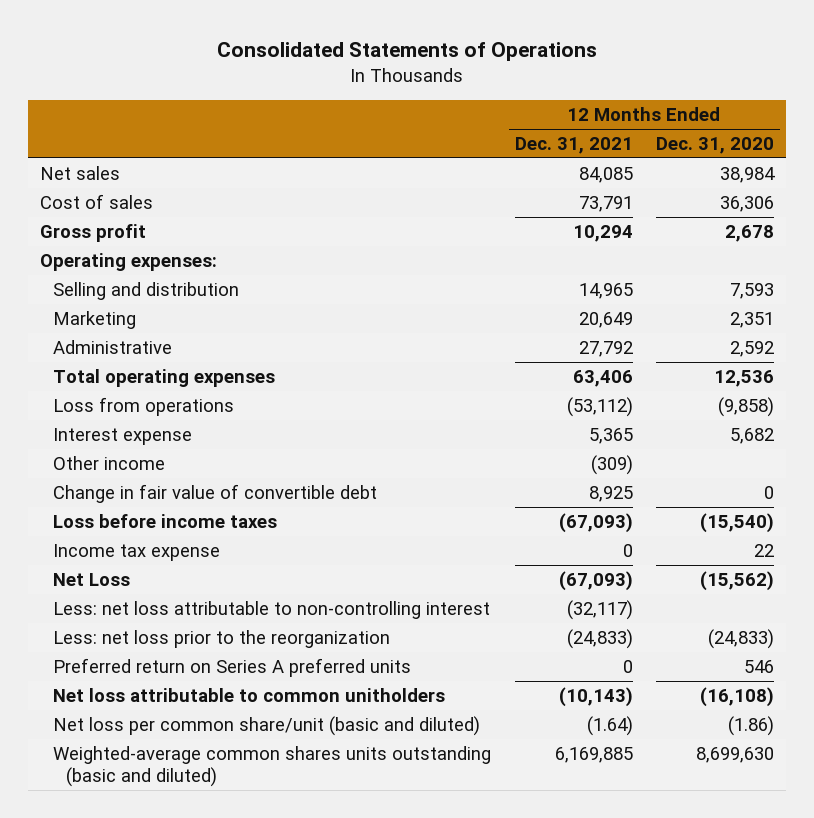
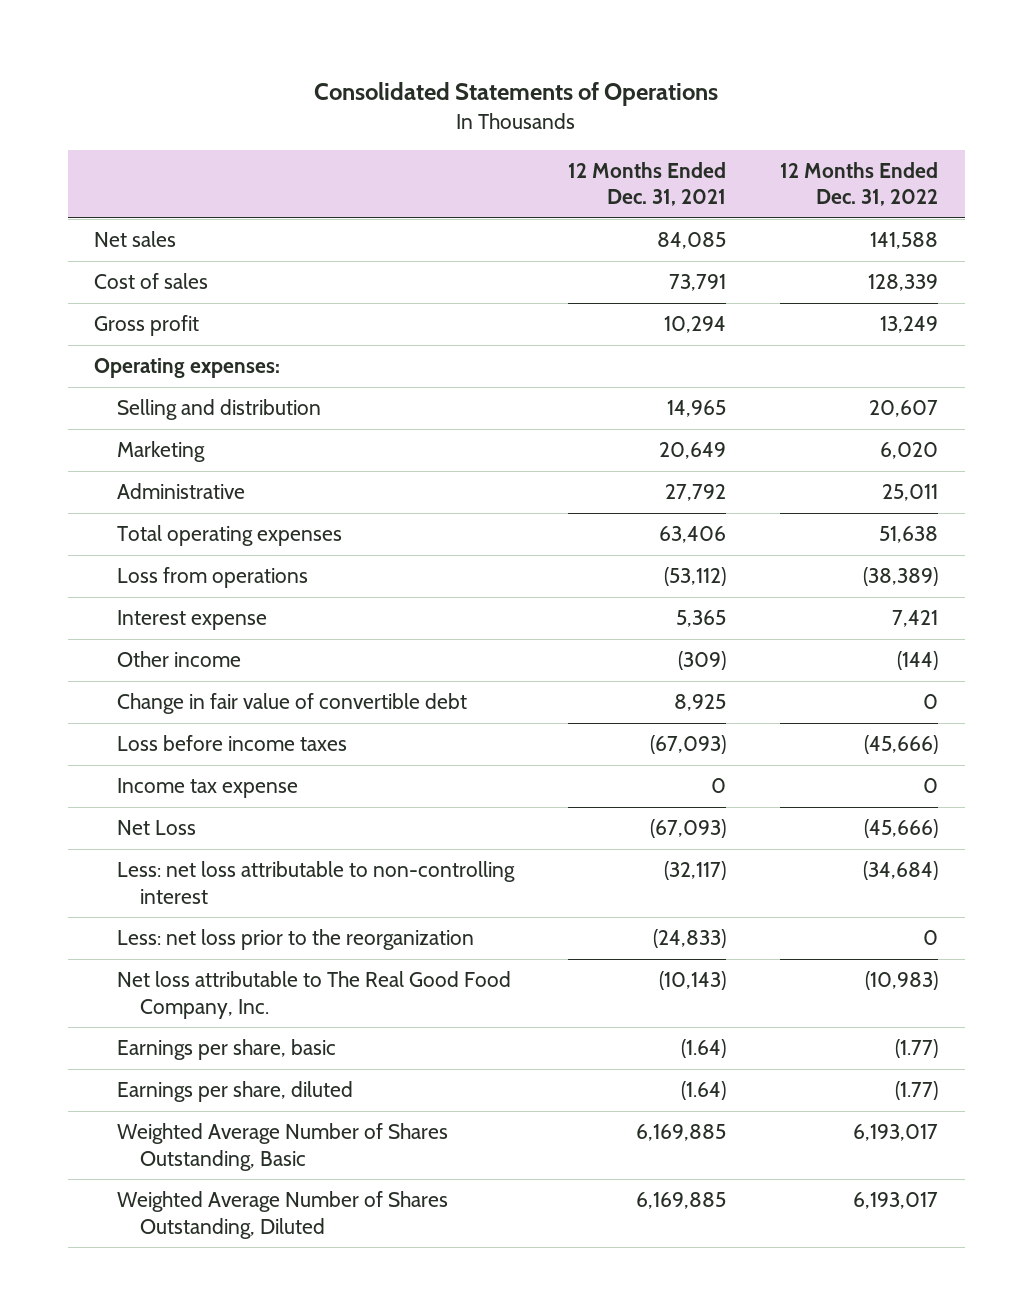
- | 12 Months Ended Dec. 31, 2021 | 12 Months Ended Dec. 31, 2020
+ | 12 Months Ended Dec. 31, 2021 | 12 Months Ended Dec. 31, 2022
- Preferred return on Series A preferred units | 0 | 546
- Net loss attributable to common unitholders | (10,143) | (16,108)
- Net loss per common share/unit (basic and diluted) | (1.64) | (1.86)
- Weighted-average common shares units outstanding (basic and diluted) | 6,169,885 | 8,699,630
+ Net loss attributable to The Real Good Food Company, Inc. | (10,143) | (10,983)
+ Earnings per share, basic | (1.64) | (1.77)
+ Earnings per share, diluted | (1.64) | (1.77)
+ Weighted Average Number of Shares Outstanding, Basic | 6,169,885 | 6,193,017
+ Weighted Average Number of Shares Outstanding, Diluted | 6,169,885 | 6,193,017

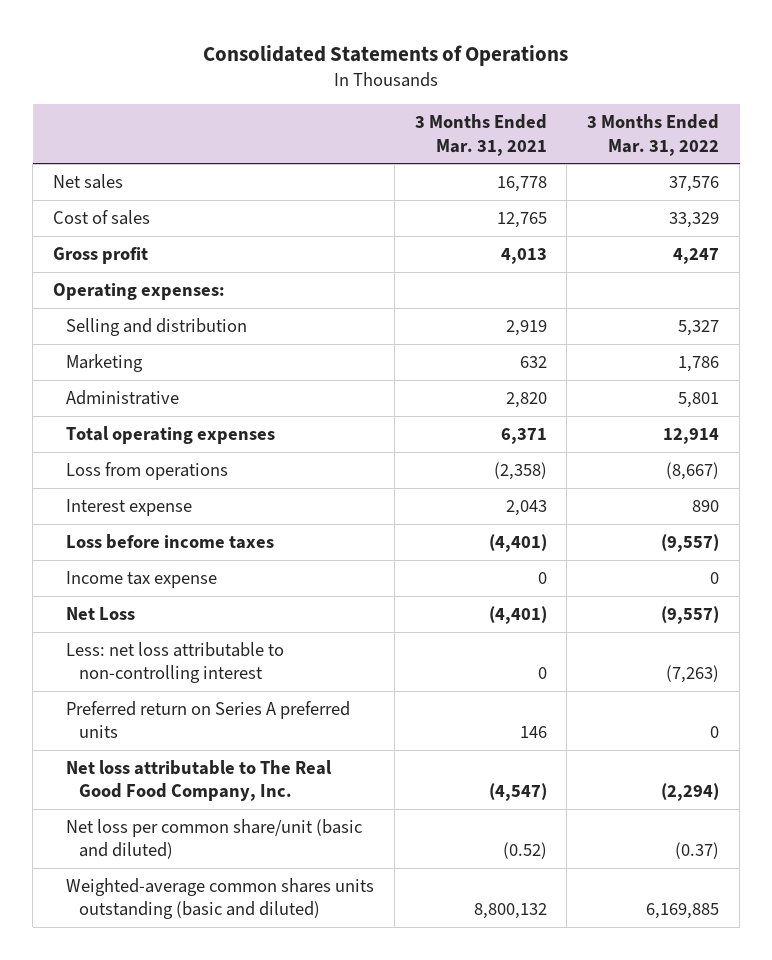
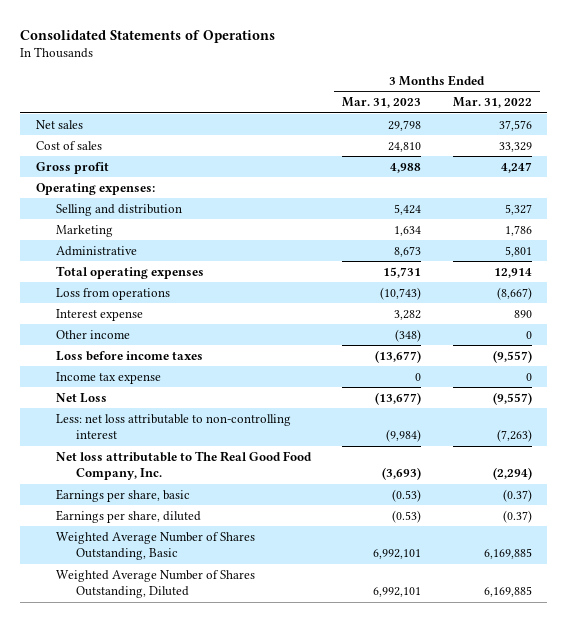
- | 3 Months Ended Mar. 31, 2021 | 3 Months Ended Mar. 31, 2022
+ | 3 Months Ended Mar. 31, 2023 | 3 Months Ended Mar. 31, 2022
+ Other income | (348) | 0
- Preferred return on Series A preferred units | 146 | 0
- Net loss per common share/unit (basic and diluted) | (0.52) | (0.37)
- Weighted-average common shares units outstanding (basic and diluted) | 8,800,132 | 6,169,885
+ Earnings per share, basic | (0.53) | (0.37)
+ Earnings per share, diluted | (0.53) | (0.37)
+ Weighted Average Number of Shares Outstanding, Basic | 6,992,101 | 6,169,885
+ Weighted Average Number of Shares Outstanding, Diluted | 6,992,101 | 6,169,885

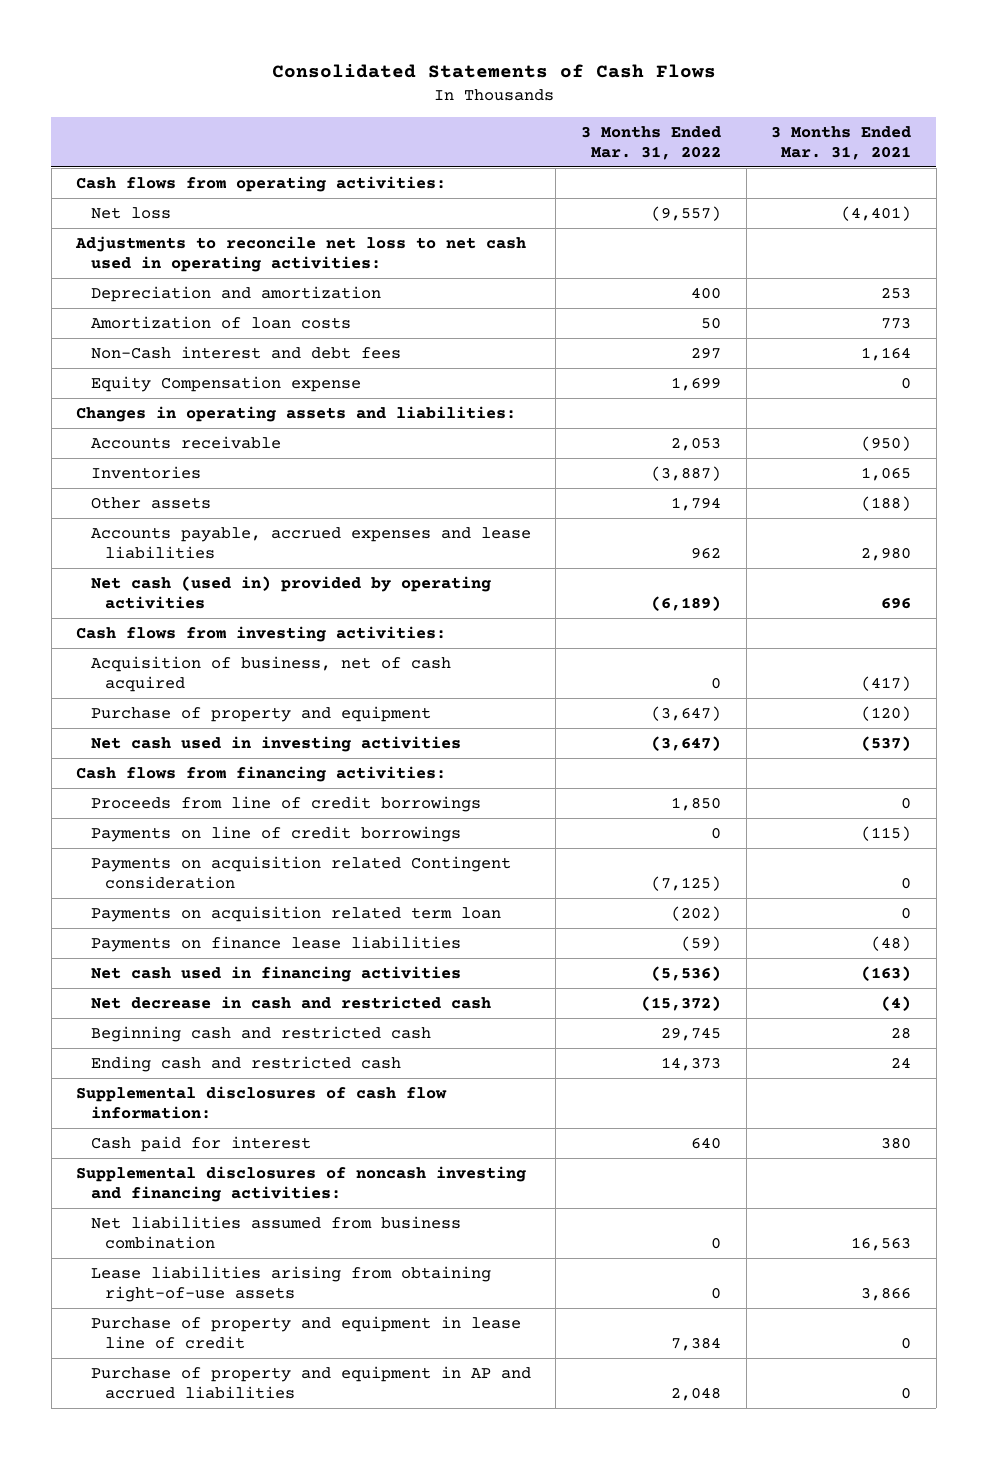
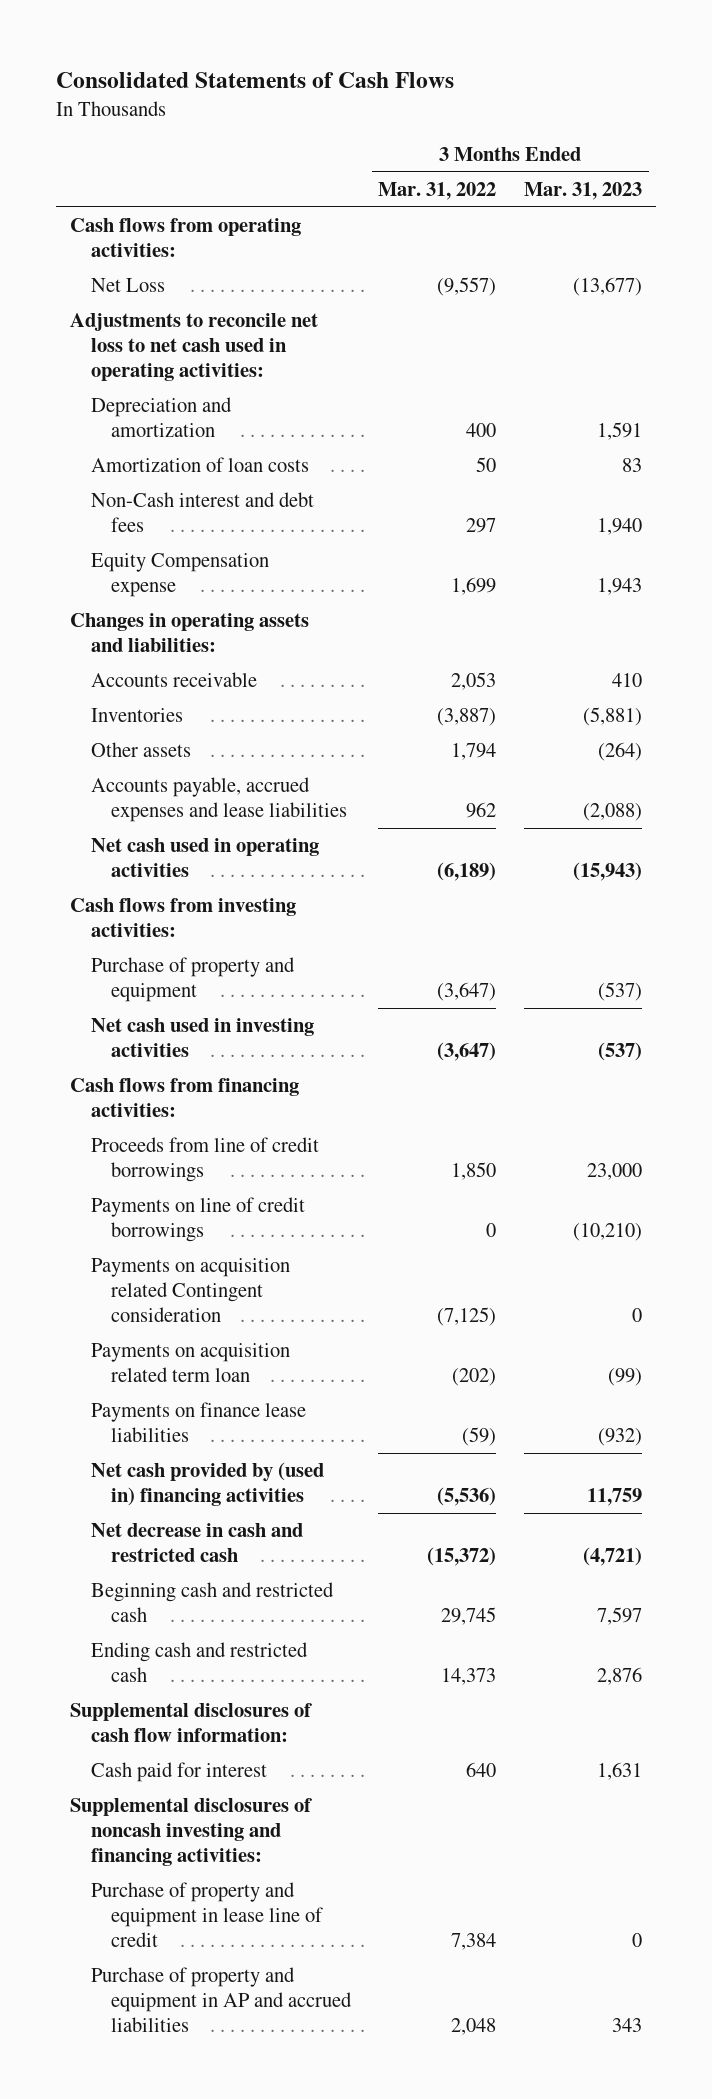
- | 3 Months Ended Mar. 31, 2022 | 3 Months Ended Mar. 31, 2021
+ | 3 Months Ended Mar. 31, 2022 | 3 Months Ended Mar. 31, 2023
- Net loss | (9,557) | (4,401)
+ Net Loss | (9,557) | (13,677)
- Net cash (used in) provided by operating activities | (6,189) | 696
+ Net cash used in operating activities | (6,189) | (15,943)
- Acquisition of business, net of cash acquired | 0 | (417)
- Net cash used in financing activities | (5,536) | (163)
+ Net cash provided by (used in) financing activities | (5,536) | 11,759
- Net liabilities assumed from business combination | 0 | 16,563
- Lease liabilities arising from obtaining right-of-use assets | 0 | 3,866

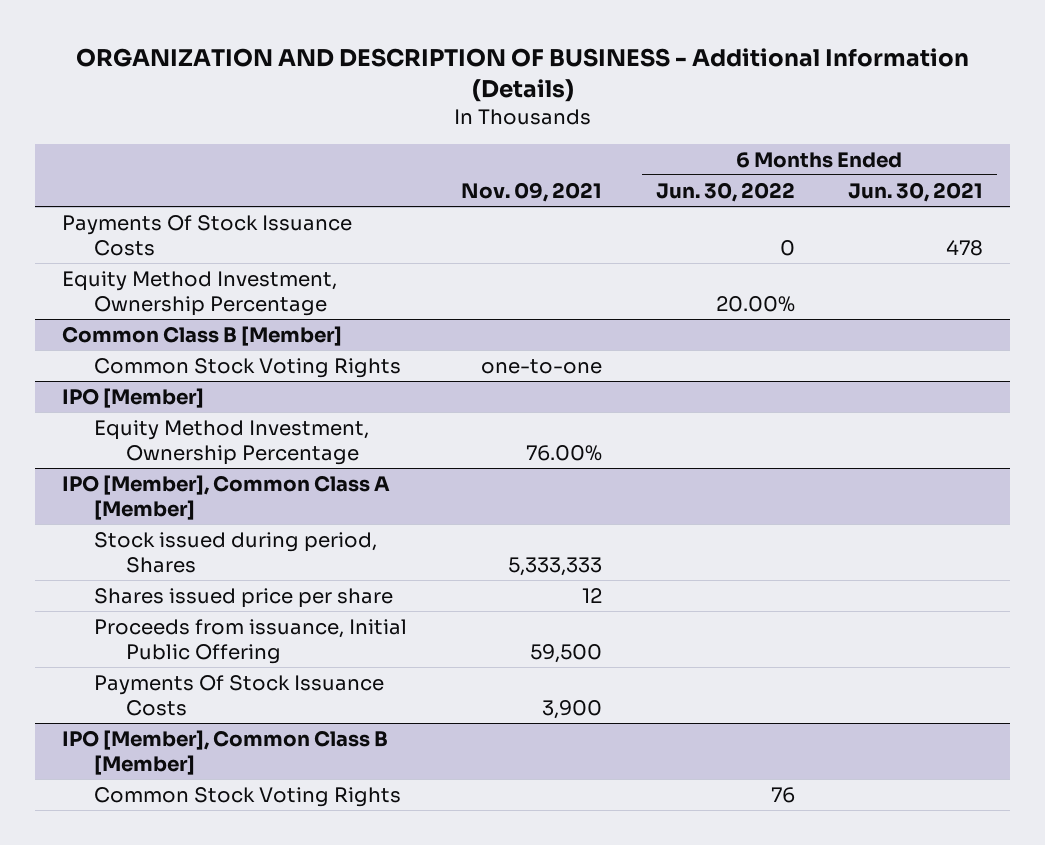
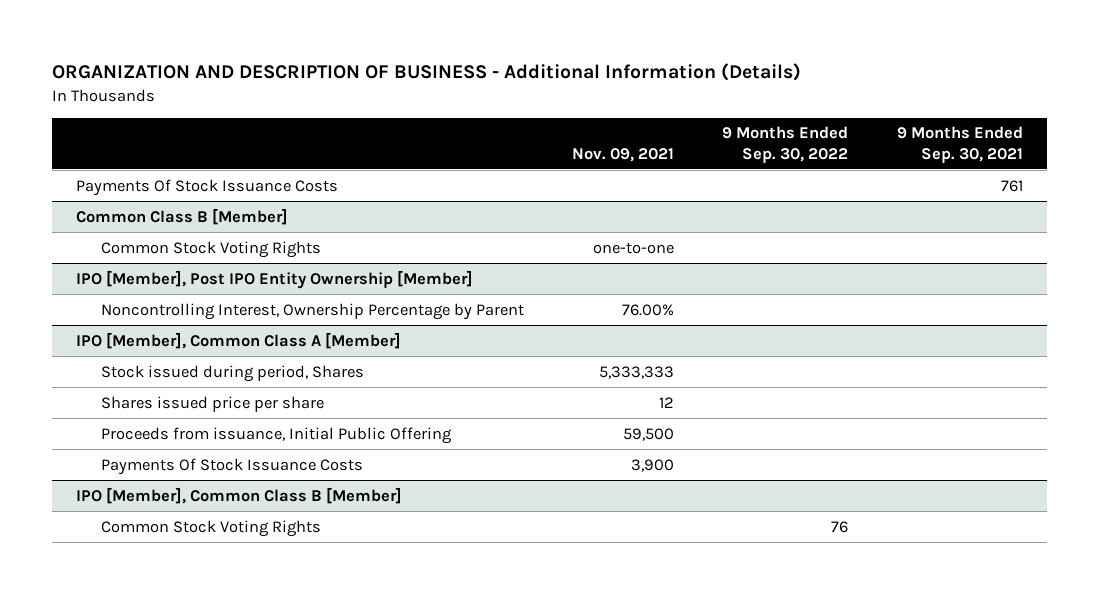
- | Nov. 09, 2021 | 6 Months Ended Jun. 30, 2022 | 6 Months Ended Jun. 30, 2021
+ | Nov. 09, 2021 | 9 Months Ended Sep. 30, 2022 | 9 Months Ended Sep. 30, 2021
- Equity Method Investment, Ownership Percentage | | 20.00% |
- IPO [Member]
- Equity Method Investment, Ownership Percentage | 76.00% | |
+ IPO [Member], Post IPO Entity Ownership [Member]
+ Noncontrolling Interest, Ownership Percentage by Parent | 76.00% | |

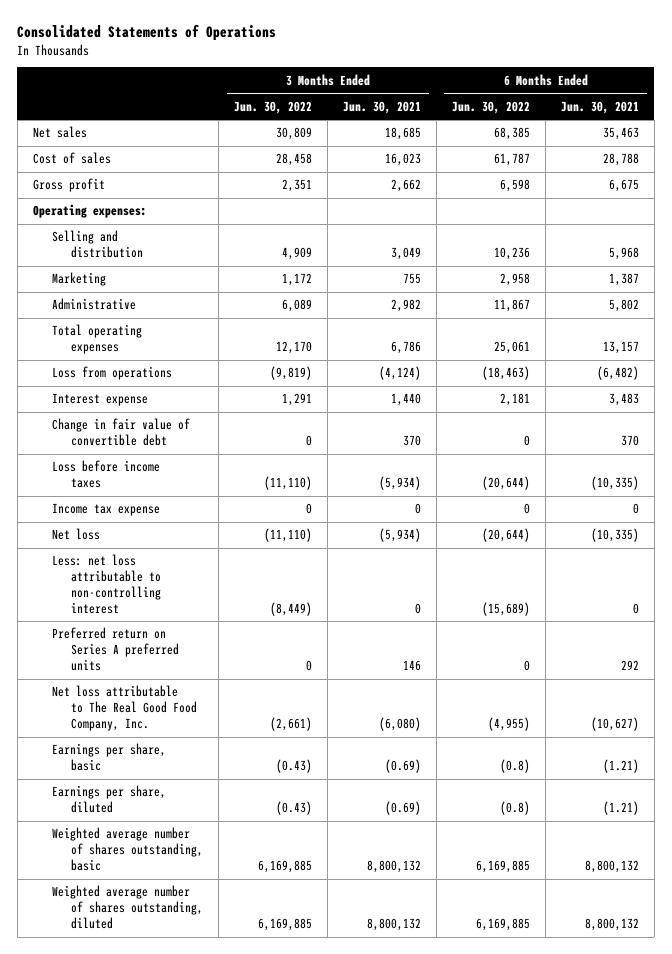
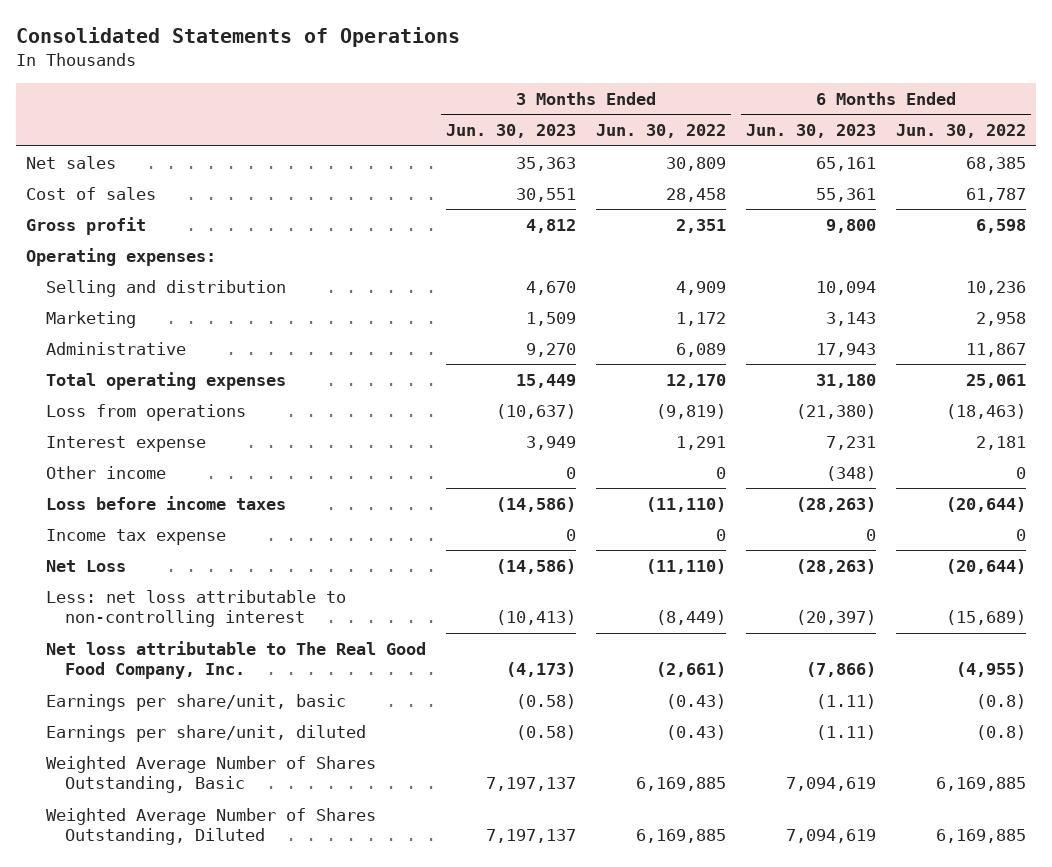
- | 3 Months Ended Jun. 30, 2022 | 3 Months Ended Jun. 30, 2021 | 6 Months Ended Jun. 30, 2022 | 6 Months Ended Jun. 30, 2021
+ | 3 Months Ended Jun. 30, 2023 | 3 Months Ended Jun. 30, 2022 | 6 Months Ended Jun. 30, 2023 | 6 Months Ended Jun. 30, 2022
- Change in fair value of convertible debt | 0 | 370 | 0 | 370
+ Other income | 0 | 0 | (348) | 0
- Net loss | (11,110) | (5,934) | (20,644) | (10,335)
+ Net Loss | (14,586) | (11,110) | (28,263) | (20,644)
- Preferred return on Series A preferred units | 0 | 146 | 0 | 292
- Earnings per share, basic | (0.43) | (0.69) | (0.8) | (1.21)
- Earnings per share, diluted | (0.43) | (0.69) | (0.8) | (1.21)
- Weighted average number of shares outstanding, basic | 6,169,885 | 8,800,132 | 6,169,885 | 8,800,132
- Weighted average number of shares outstanding, diluted | 6,169,885 | 8,800,132 | 6,169,885 | 8,800,132
+ Earnings per share/unit, basic | (0.58) | (0.43) | (1.11) | (0.8)
+ Earnings per share/unit, diluted | (0.58) | (0.43) | (1.11) | (0.8)
+ Weighted Average Number of Shares Outstanding, Basic | 7,197,137 | 6,169,885 | 7,094,619 | 6,169,885
+ Weighted Average Number of Shares Outstanding, Diluted | 7,197,137 | 6,169,885 | 7,094,619 | 6,169,885

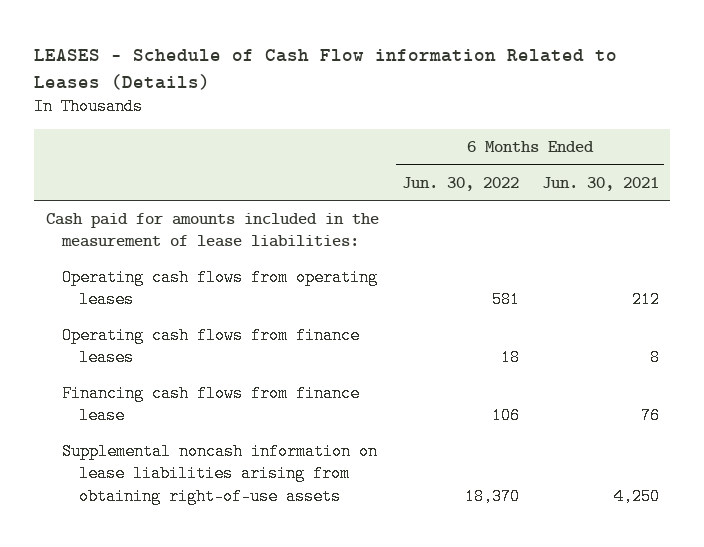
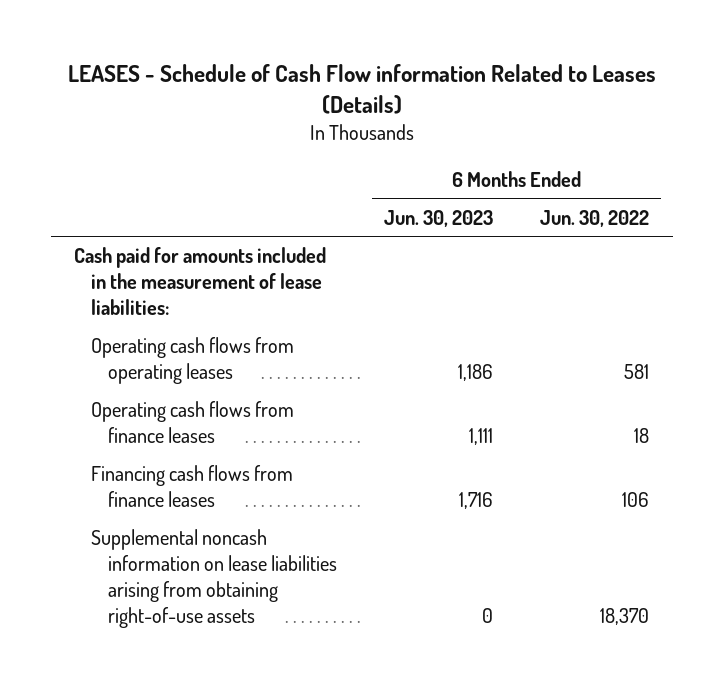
- | 6 Months Ended Jun. 30, 2022 | 6 Months Ended Jun. 30, 2021
+ | 6 Months Ended Jun. 30, 2023 | 6 Months Ended Jun. 30, 2022
- Financing cash flows from finance lease | 106 | 76
+ Financing cash flows from finance leases | 1,716 | 106

